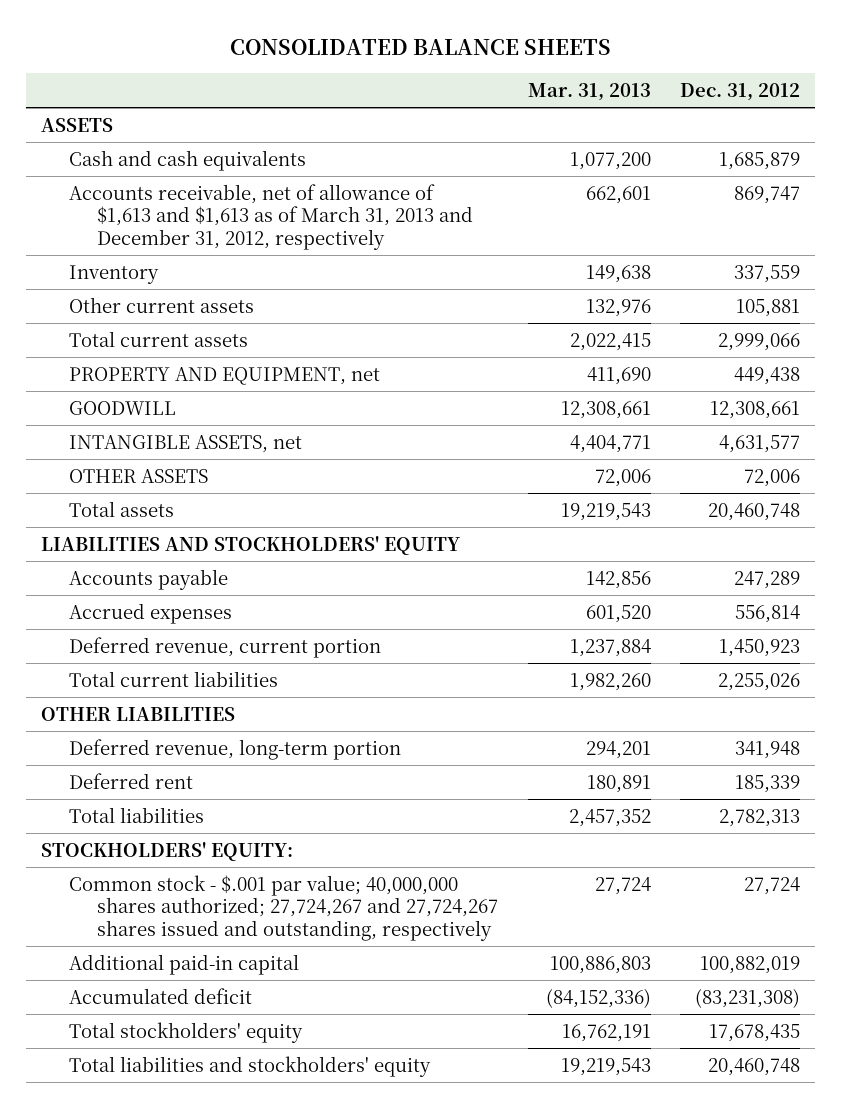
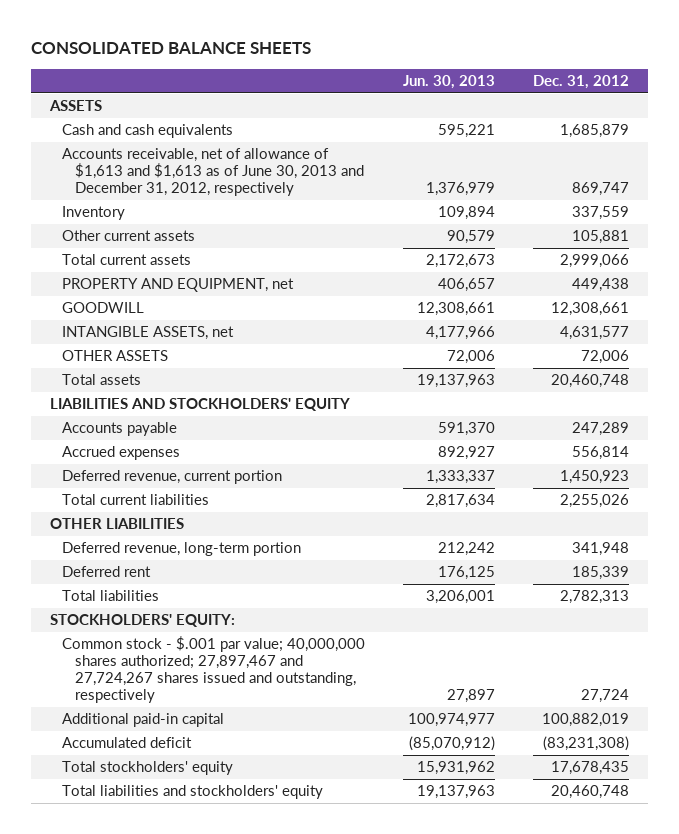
- | Mar. 31, 2013 | Dec. 31, 2012
+ | Jun. 30, 2013 | Dec. 31, 2012
- Accounts receivable, net of allowance of $1,613 and $1,613 as of March 31, 2013 and December 31, 2012, respectively | 662,601 | 869,747
+ Accounts receivable, net of allowance of $1,613 and $1,613 as of June 30, 2013 and December 31, 2012, respectively | 1,376,979 | 869,747
- Common stock - $.001 par value; 40,000,000 shares authorized; 27,724,267 and 27,724,267 shares issued and outstanding, respectively | 27,724 | 27,724
+ Common stock - $.001 par value; 40,000,000 shares authorized; 27,897,467 and 27,724,267 shares issued and outstanding, respectively | 27,897 | 27,724

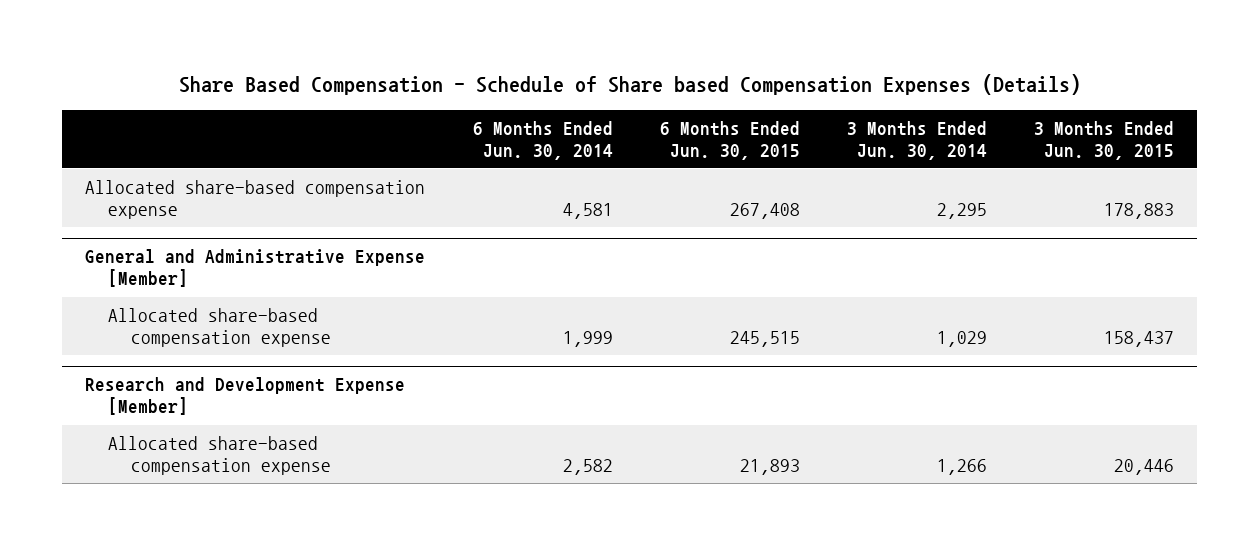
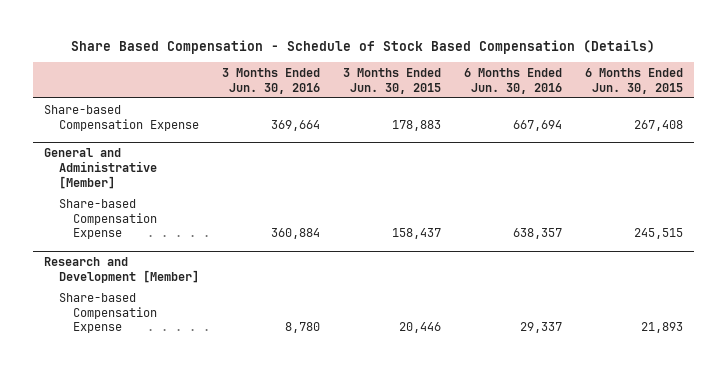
- Share Based Compensation - Schedule of Share based Compensation Expenses (Details)
+ Share Based Compensation - Schedule of Stock Based Compensation (Details)
- | 6 Months Ended Jun. 30, 2014 | 6 Months Ended Jun. 30, 2015 | 3 Months Ended Jun. 30, 2014 | 3 Months Ended Jun. 30, 2015
+ | 3 Months Ended Jun. 30, 2016 | 3 Months Ended Jun. 30, 2015 | 6 Months Ended Jun. 30, 2016 | 6 Months Ended Jun. 30, 2015
- Allocated share-based compensation expense | 4,581 | 267,408 | 2,295 | 178,883
- General and Administrative Expense [Member]
- Allocated share-based compensation expense | 1,999 | 245,515 | 1,029 | 158,437
- Research and Development Expense [Member]
- Allocated share-based compensation expense | 2,582 | 21,893 | 1,266 | 20,446
+ Share-based Compensation Expense | 369,664 | 178,883 | 667,694 | 267,408
+ General and Administrative [Member]
+ Share-based Compensation Expense | 360,884 | 158,437 | 638,357 | 245,515
+ Research and Development [Member]
+ Share-based Compensation Expense | 8,780 | 20,446 | 29,337 | 21,893

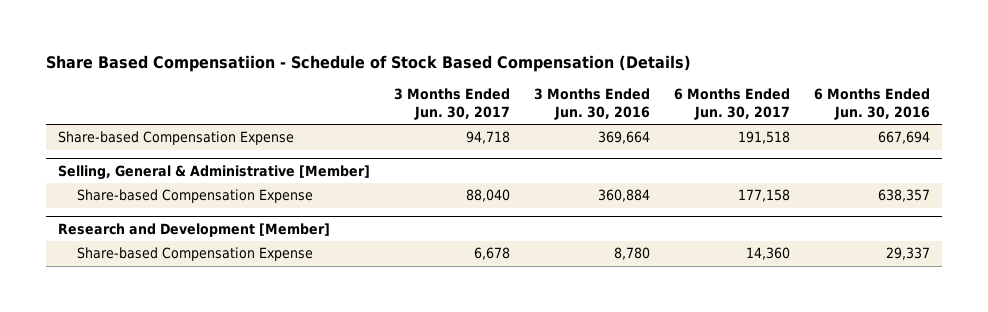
- Share Based Compensation - Schedule of Stock Based Compensation (Details)
+ Share Based Compensatiion - Schedule of Stock Based Compensation (Details)
- | 3 Months Ended Jun. 30, 2016 | 3 Months Ended Jun. 30, 2015 | 6 Months Ended Jun. 30, 2016 | 6 Months Ended Jun. 30, 2015
+ | 3 Months Ended Jun. 30, 2017 | 3 Months Ended Jun. 30, 2016 | 6 Months Ended Jun. 30, 2017 | 6 Months Ended Jun. 30, 2016
- General and Administrative [Member]
+ Selling, General & Administrative [Member]

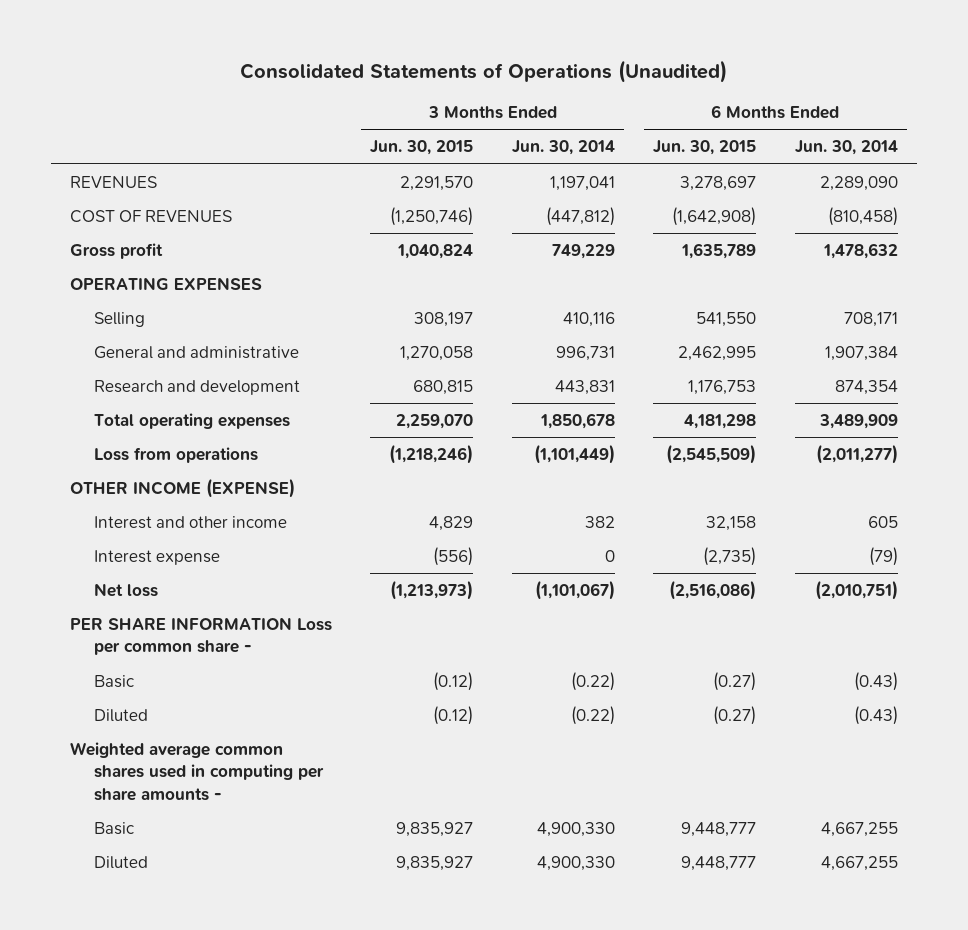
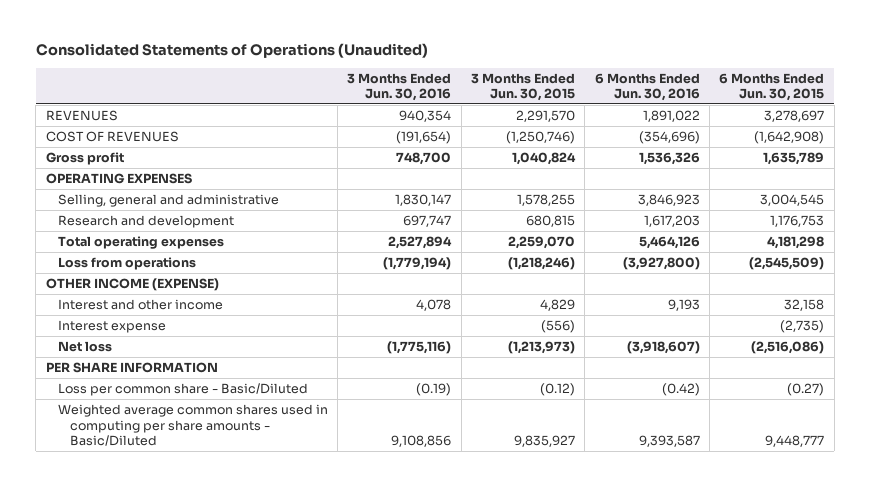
- | 3 Months Ended Jun. 30, 2015 | 3 Months Ended Jun. 30, 2014 | 6 Months Ended Jun. 30, 2015 | 6 Months Ended Jun. 30, 2014
+ | 3 Months Ended Jun. 30, 2016 | 3 Months Ended Jun. 30, 2015 | 6 Months Ended Jun. 30, 2016 | 6 Months Ended Jun. 30, 2015
- Selling | 308,197 | 410,116 | 541,550 | 708,171
- General and administrative | 1,270,058 | 996,731 | 2,462,995 | 1,907,384
+ Selling, general and administrative | 1,830,147 | 1,578,255 | 3,846,923 | 3,004,545
- PER SHARE INFORMATION Loss per common share -
- Basic | (0.12) | (0.22) | (0.27) | (0.43)
- Diluted | (0.12) | (0.22) | (0.27) | (0.43)
- Weighted average common shares used in computing per share amounts -
- Basic | 9,835,927 | 4,900,330 | 9,448,777 | 4,667,255
- Diluted | 9,835,927 | 4,900,330 | 9,448,777 | 4,667,255
+ PER SHARE INFORMATION
+ Loss per common share - Basic/Diluted | (0.19) | (0.12) | (0.42) | (0.27)
+ Weighted average common shares used in computing per share amounts - Basic/Diluted | 9,108,856 | 9,835,927 | 9,393,587 | 9,448,777

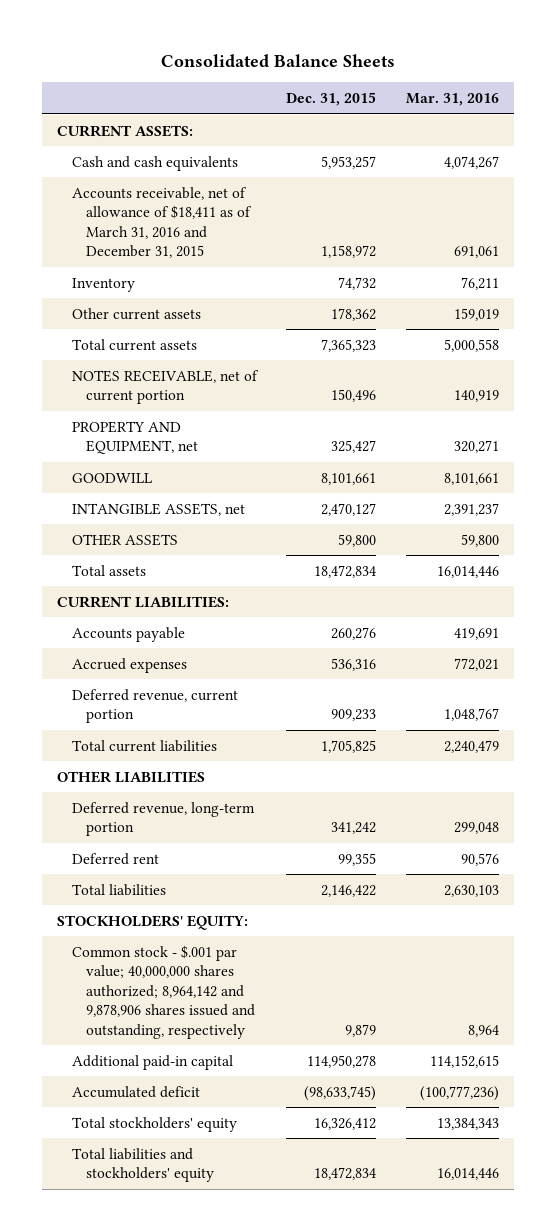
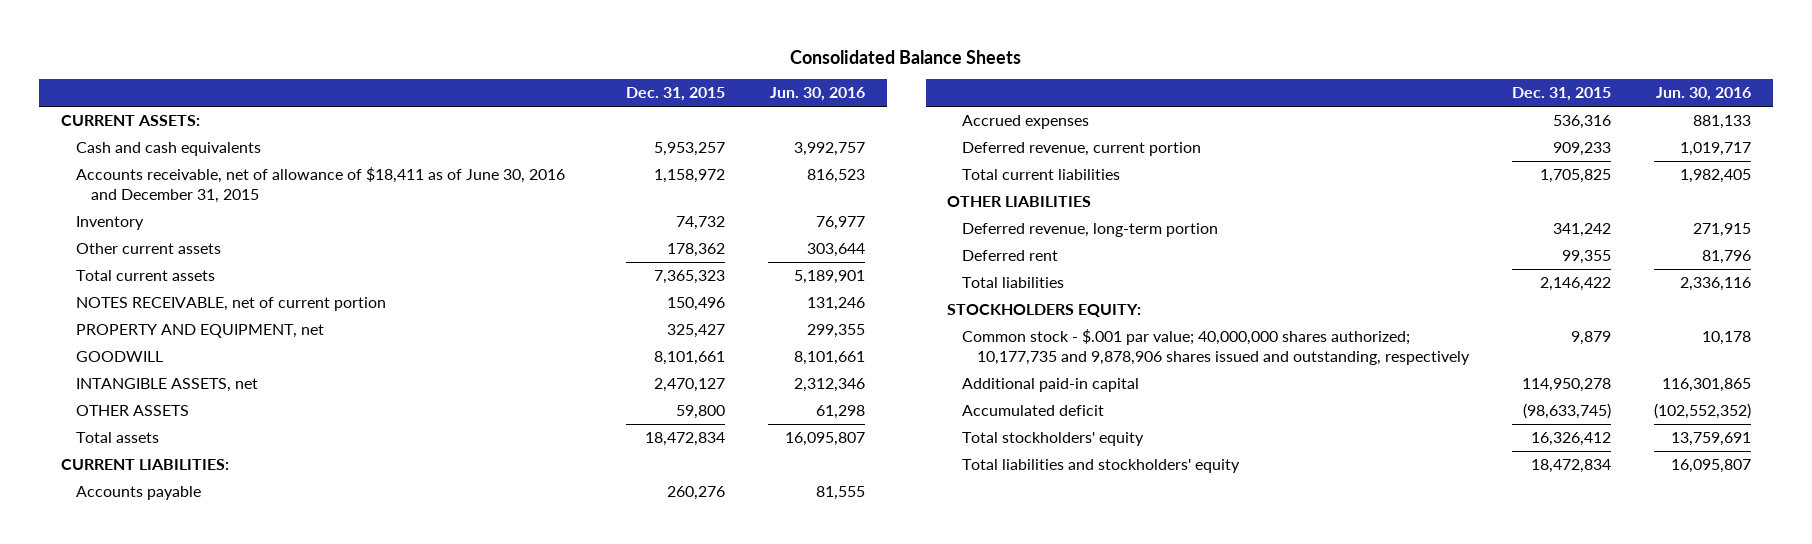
- | Dec. 31, 2015 | Mar. 31, 2016
+ | Dec. 31, 2015 | Jun. 30, 2016
- Accounts receivable, net of allowance of $18,411 as of March 31, 2016 and December 31, 2015 | 1,158,972 | 691,061
+ Accounts receivable, net of allowance of $18,411 as of June 30, 2016 and December 31, 2015 | 1,158,972 | 816,523
- STOCKHOLDERS' EQUITY:
- Common stock - $.001 par value; 40,000,000 shares authorized; 8,964,142 and 9,878,906 shares issued and outstanding, respectively | 9,879 | 8,964
+ STOCKHOLDERS EQUITY:
+ Common stock - $.001 par value; 40,000,000 shares authorized; 10,177,735 and 9,878,906 shares issued and outstanding, respectively | 9,879 | 10,178

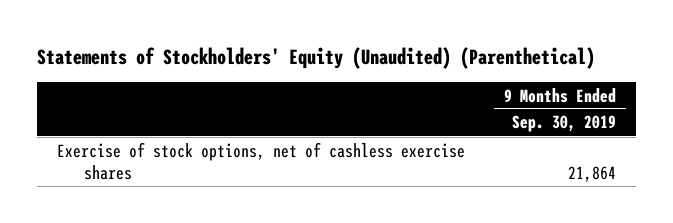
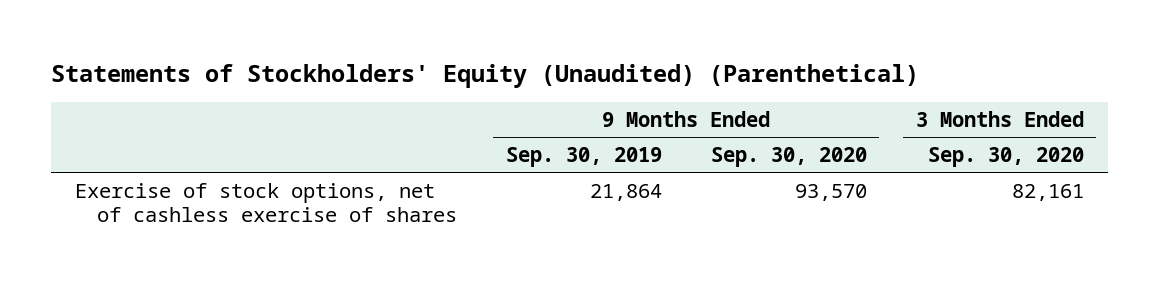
- | 9 Months Ended Sep. 30, 2019
+ | 9 Months Ended Sep. 30, 2019 | 9 Months Ended Sep. 30, 2020 | 3 Months Ended Sep. 30, 2020
- Exercise of stock options, net of cashless exercise shares | 21,864
+ Exercise of stock options, net of cashless exercise of shares | 21,864 | 93,570 | 82,161

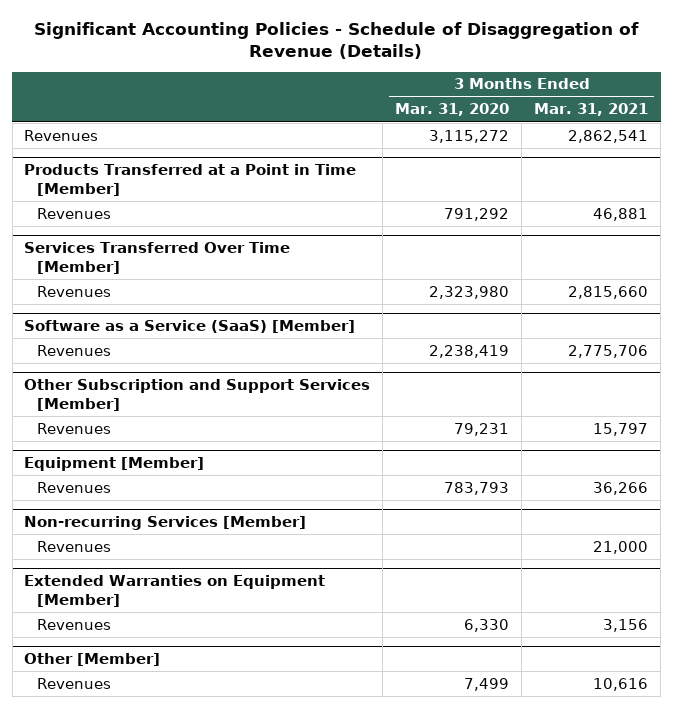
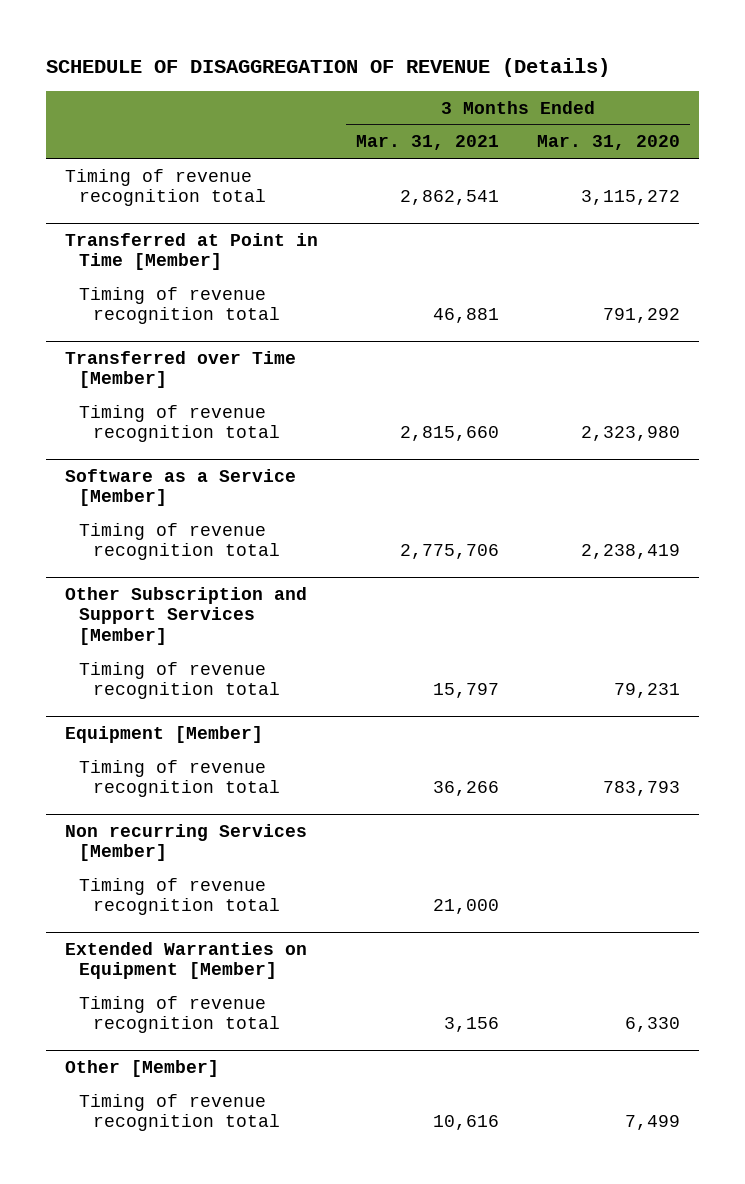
- Significant Accounting Policies - Schedule of Disaggregation of Revenue (Details)
+ SCHEDULE OF DISAGGREGATION OF REVENUE (Details)
- | 3 Months Ended Mar. 31, 2020 | 3 Months Ended Mar. 31, 2021
+ | 3 Months Ended Mar. 31, 2021 | 3 Months Ended Mar. 31, 2020
- Revenues | 3,115,272 | 2,862,541
- Products Transferred at a Point in Time [Member]
- Revenues | 791,292 | 46,881
- Services Transferred Over Time [Member]
- Revenues | 2,323,980 | 2,815,660
- Software as a Service (SaaS) [Member]
- Revenues | 2,238,419 | 2,775,706
+ Timing of revenue recognition total | 2,862,541 | 3,115,272
+ Transferred at Point in Time [Member]
+ Timing of revenue recognition total | 46,881 | 791,292
+ Transferred over Time [Member]
+ Timing of revenue recognition total | 2,815,660 | 2,323,980
+ Software as a Service [Member]
+ Timing of revenue recognition total | 2,775,706 | 2,238,419
@ Other Subscription and Support Services [Member]
- Revenues | 79,231 | 15,797
+ Timing of revenue recognition total | 15,797 | 79,231
@ Equipment [Member]
- Revenues | 783,793 | 36,266
- Non-recurring Services [Member]
- Revenues | | 21,000
@ Equipment [Member]
+ Timing of revenue recognition total | 36,266 | 783,793
+ Non recurring Services [Member]
+ Timing of revenue recognition total | 21,000 |
@ Extended Warranties on Equipment [Member]
- Revenues | 6,330 | 3,156
+ Timing of revenue recognition total | 3,156 | 6,330
@ Other [Member]
- Revenues | 7,499 | 10,616
+ Timing of revenue recognition total | 10,616 | 7,499

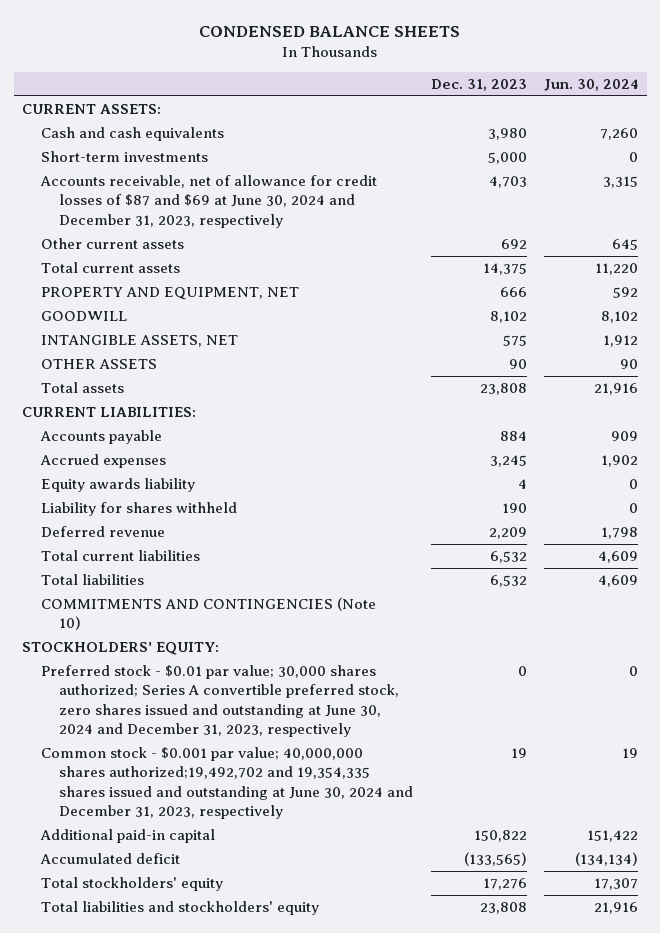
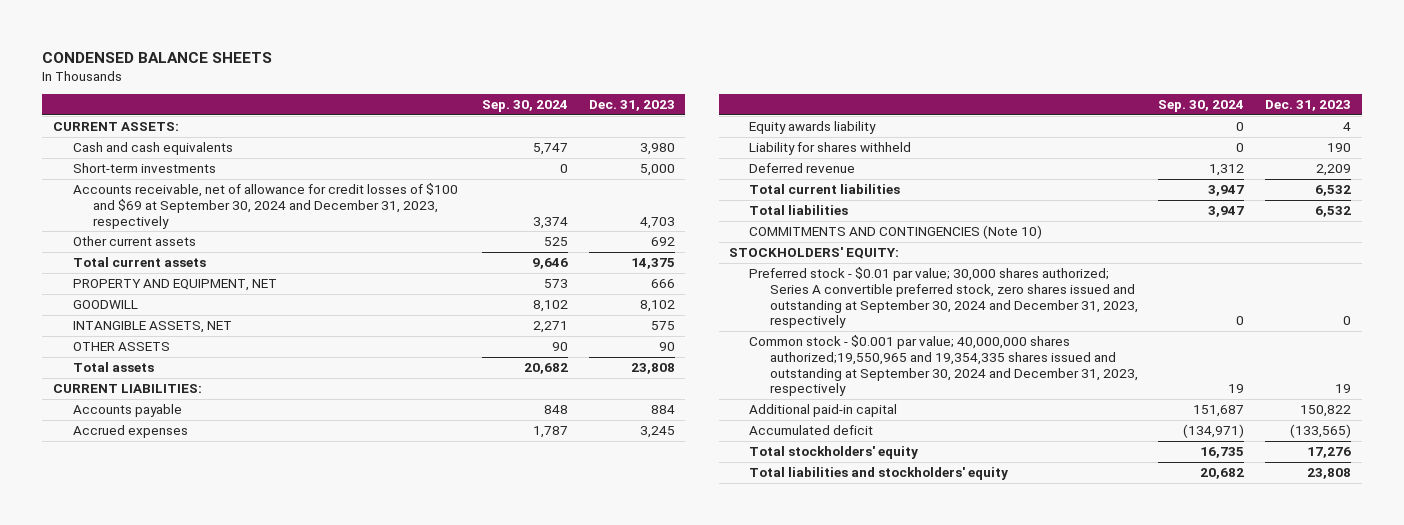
- | Dec. 31, 2023 | Jun. 30, 2024
+ | Sep. 30, 2024 | Dec. 31, 2023
- Accounts receivable, net of allowance for credit losses of $87 and $69 at June 30, 2024 and December 31, 2023, respectively | 4,703 | 3,315
+ Accounts receivable, net of allowance for credit losses of $100 and $69 at September 30, 2024 and December 31, 2023, respectively | 3,374 | 4,703
- Preferred stock - $0.01 par value; 30,000 shares authorized; Series A convertible preferred stock, zero shares issued and outstanding at June 30, 2024 and December 31, 2023, respectively | 0 | 0
- Common stock - $0.001 par value; 40,000,000 shares authorized;19,492,702 and 19,354,335 shares issued and outstanding at June 30, 2024 and December 31, 2023, respectively | 19 | 19
+ Preferred stock - $0.01 par value; 30,000 shares authorized; Series A convertible preferred stock, zero shares issued and outstanding at September 30, 2024 and December 31, 2023, respectively | 0 | 0
+ Common stock - $0.001 par value; 40,000,000 shares authorized;19,550,965 and 19,354,335 shares issued and outstanding at September 30, 2024 and December 31, 2023, respectively | 19 | 19

